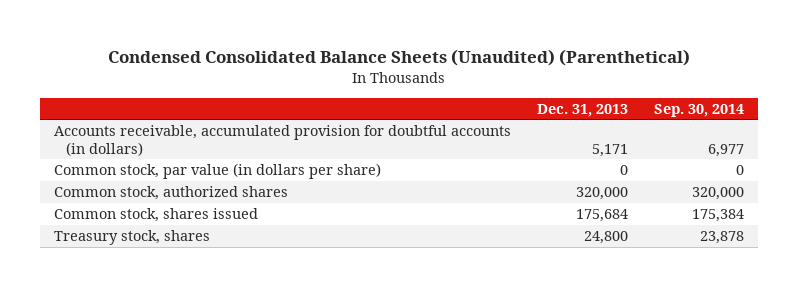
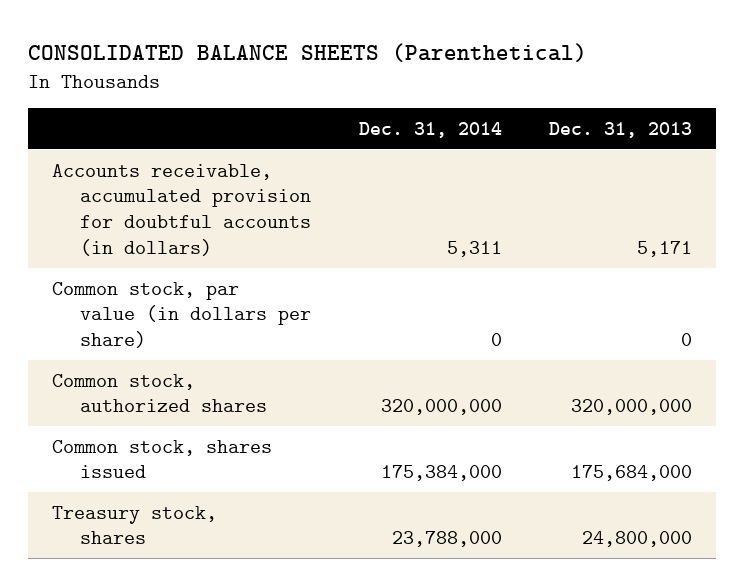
- Condensed Consolidated Balance Sheets (Unaudited) (Parenthetical)
+ CONSOLIDATED BALANCE SHEETS (Parenthetical)
- | Dec. 31, 2013 | Sep. 30, 2014
+ | Dec. 31, 2014 | Dec. 31, 2013
- Common stock, authorized shares | 320,000 | 320,000
- Common stock, shares issued | 175,684 | 175,384
- Treasury stock, shares | 24,800 | 23,878
+ Common stock, authorized shares | 320,000,000 | 320,000,000
+ Common stock, shares issued | 175,384,000 | 175,684,000
+ Treasury stock, shares | 23,788,000 | 24,800,000

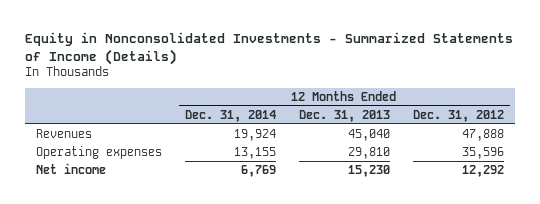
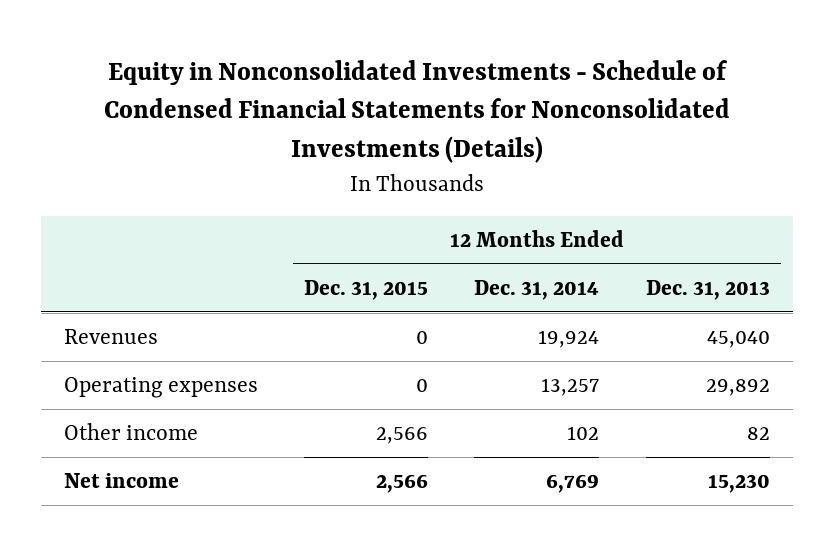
- Equity in Nonconsolidated Investments - Summarized Statements of Income (Details)
+ Equity in Nonconsolidated Investments - Schedule of Condensed Financial Statements for Nonconsolidated Investments (Details)
- | 12 Months Ended Dec. 31, 2014 | 12 Months Ended Dec. 31, 2013 | 12 Months Ended Dec. 31, 2012
+ | 12 Months Ended Dec. 31, 2015 | 12 Months Ended Dec. 31, 2014 | 12 Months Ended Dec. 31, 2013
- Operating expenses | 13,155 | 29,810 | 35,596
+ Operating expenses | 0 | 13,257 | 29,892
+ Other income | 2,566 | 102 | 82

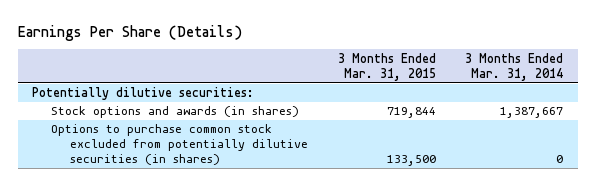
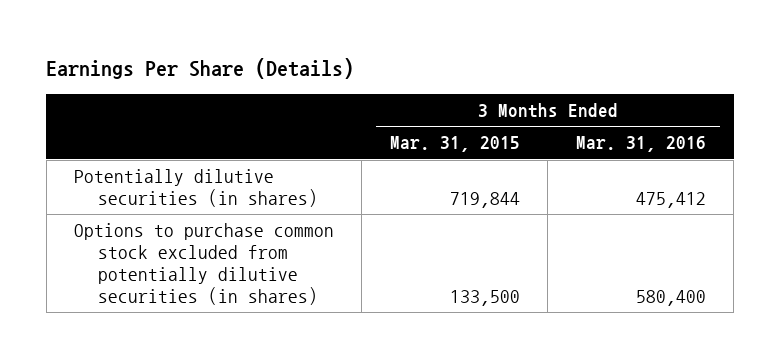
- | 3 Months Ended Mar. 31, 2015 | 3 Months Ended Mar. 31, 2014
+ | 3 Months Ended Mar. 31, 2015 | 3 Months Ended Mar. 31, 2016
- Potentially dilutive securities:
- Stock options and awards (in shares) | 719,844 | 1,387,667
+ Potentially dilutive securities (in shares) | 719,844 | 475,412

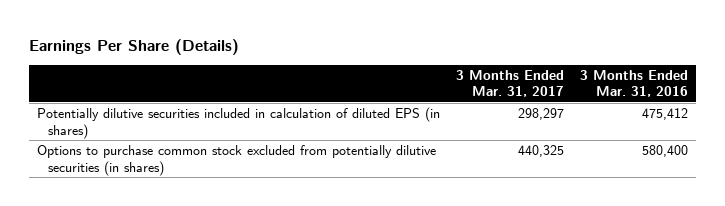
- | 3 Months Ended Mar. 31, 2015 | 3 Months Ended Mar. 31, 2016
+ | 3 Months Ended Mar. 31, 2017 | 3 Months Ended Mar. 31, 2016
- Potentially dilutive securities (in shares) | 719,844 | 475,412
+ Potentially dilutive securities included in calculation of diluted EPS (in shares) | 298,297 | 475,412

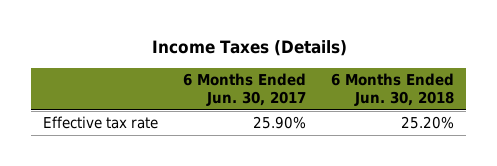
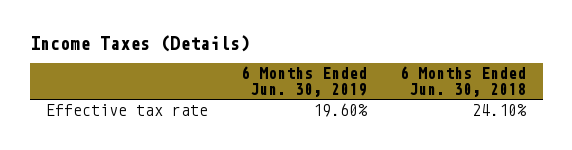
- | 6 Months Ended Jun. 30, 2017 | 6 Months Ended Jun. 30, 2018
+ | 6 Months Ended Jun. 30, 2019 | 6 Months Ended Jun. 30, 2018
- Effective tax rate | 25.90% | 25.20%
+ Effective tax rate | 19.60% | 24.10%

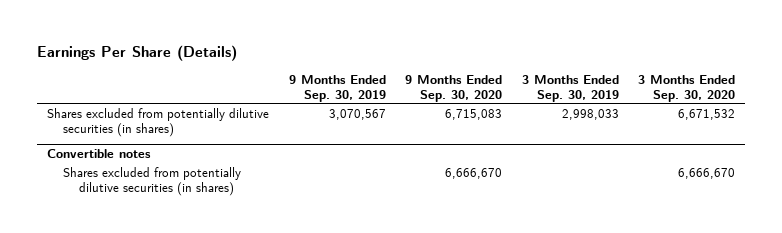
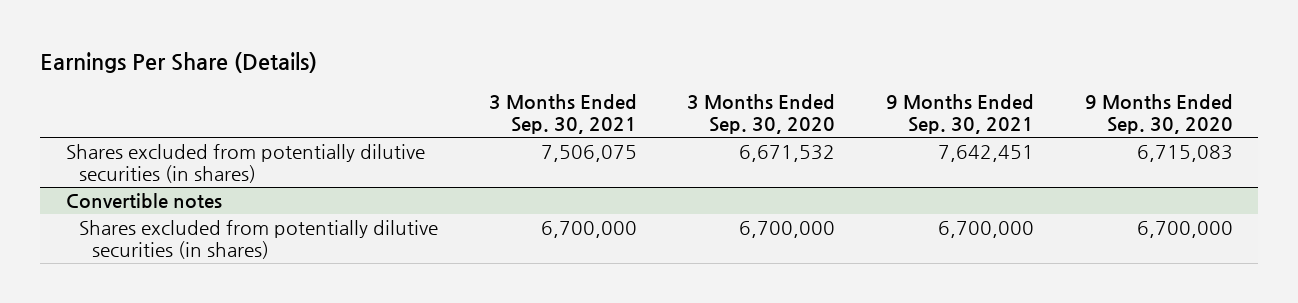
- | 9 Months Ended Sep. 30, 2019 | 9 Months Ended Sep. 30, 2020 | 3 Months Ended Sep. 30, 2019 | 3 Months Ended Sep. 30, 2020
+ | 3 Months Ended Sep. 30, 2021 | 3 Months Ended Sep. 30, 2020 | 9 Months Ended Sep. 30, 2021 | 9 Months Ended Sep. 30, 2020
@ Convertible notes
- Shares excluded from potentially dilutive securities (in shares) | | 6,666,670 | | 6,666,670
+ Shares excluded from potentially dilutive securities (in shares) | 6,700,000 | 6,700,000 | 6,700,000 | 6,700,000

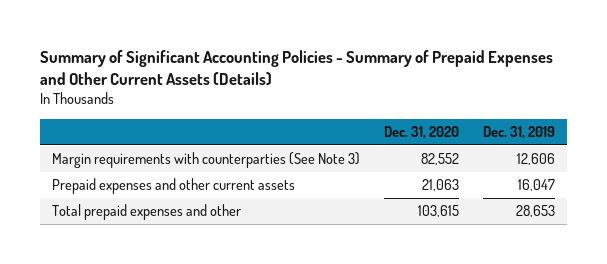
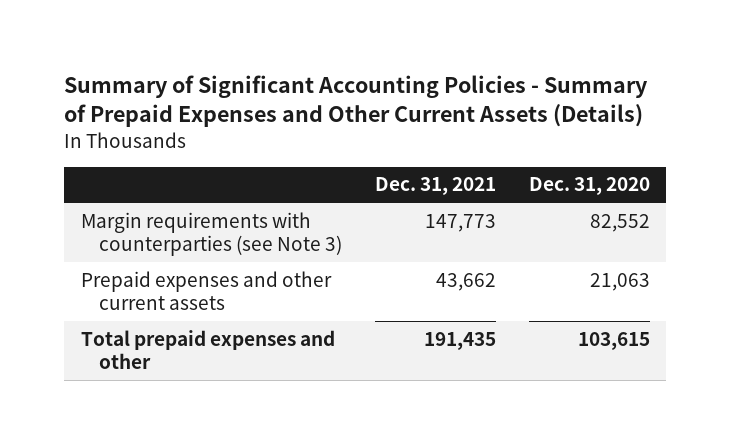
- | Dec. 31, 2020 | Dec. 31, 2019
+ | Dec. 31, 2021 | Dec. 31, 2020
- Margin requirements with counterparties (See Note 3) | 82,552 | 12,606
+ Margin requirements with counterparties (see Note 3) | 147,773 | 82,552

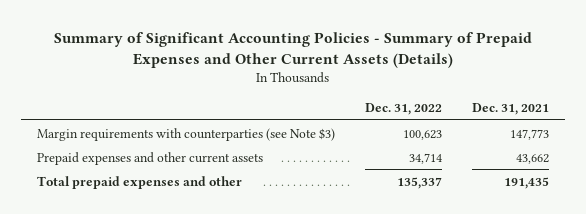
- | Dec. 31, 2021 | Dec. 31, 2020
+ | Dec. 31, 2022 | Dec. 31, 2021
- Margin requirements with counterparties (see Note 3) | 147,773 | 82,552
+ Margin requirements with counterparties (see Note $3) | 100,623 | 147,773

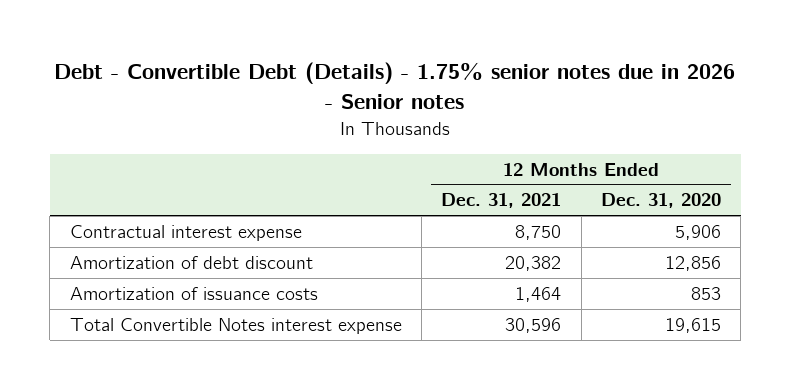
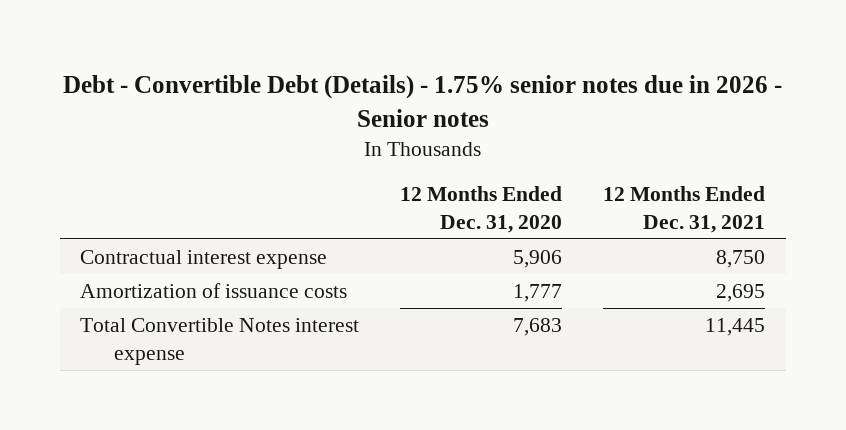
- | 12 Months Ended Dec. 31, 2021 | 12 Months Ended Dec. 31, 2020
+ | 12 Months Ended Dec. 31, 2020 | 12 Months Ended Dec. 31, 2021
- Amortization of debt discount | 20,382 | 12,856
- Amortization of issuance costs | 1,464 | 853
- Total Convertible Notes interest expense | 30,596 | 19,615
+ Amortization of issuance costs | 1,777 | 2,695
+ Total Convertible Notes interest expense | 7,683 | 11,445

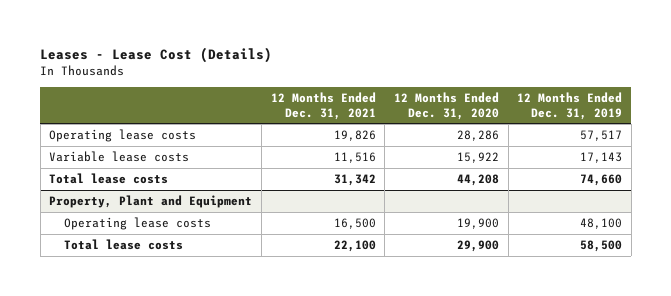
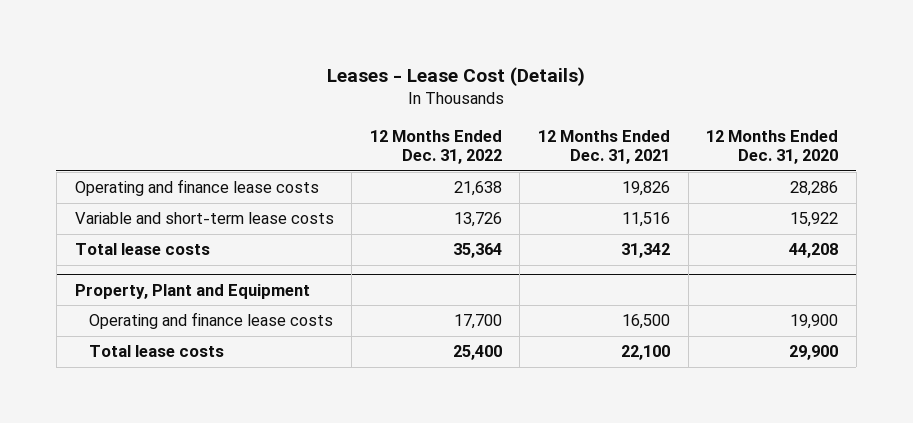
- | 12 Months Ended Dec. 31, 2021 | 12 Months Ended Dec. 31, 2020 | 12 Months Ended Dec. 31, 2019
+ | 12 Months Ended Dec. 31, 2022 | 12 Months Ended Dec. 31, 2021 | 12 Months Ended Dec. 31, 2020
- Operating lease costs | 19,826 | 28,286 | 57,517
- Variable lease costs | 11,516 | 15,922 | 17,143
+ Operating and finance lease costs | 21,638 | 19,826 | 28,286
+ Variable and short-term lease costs | 13,726 | 11,516 | 15,922
@ Property, Plant and Equipment
- Operating lease costs | 16,500 | 19,900 | 48,100
+ Operating and finance lease costs | 17,700 | 16,500 | 19,900

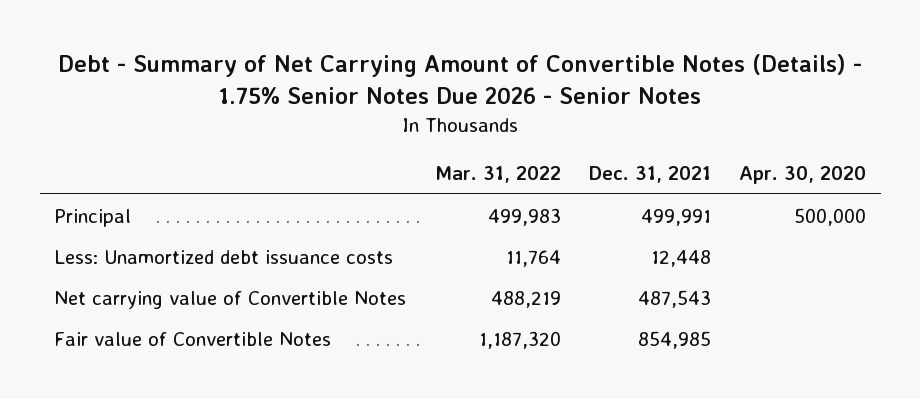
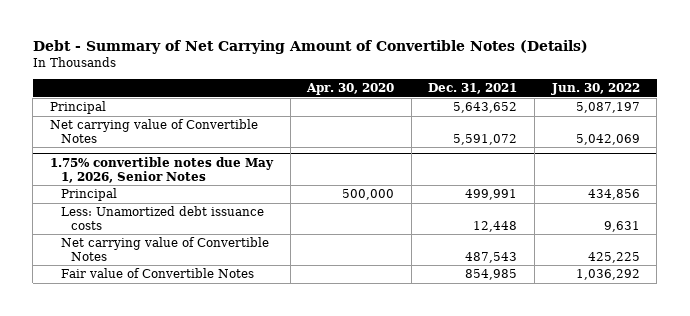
- Debt - Summary of Net Carrying Amount of Convertible Notes (Details) - 1.75% Senior Notes Due 2026 - Senior Notes
+ Debt - Summary of Net Carrying Amount of Convertible Notes (Details)
- | Mar. 31, 2022 | Dec. 31, 2021 | Apr. 30, 2020
+ | Apr. 30, 2020 | Dec. 31, 2021 | Jun. 30, 2022
+ Principal | | 5,643,652 | 5,087,197
+ Net carrying value of Convertible Notes | | 5,591,072 | 5,042,069
+ 1.75% convertible notes due May 1, 2026, Senior Notes

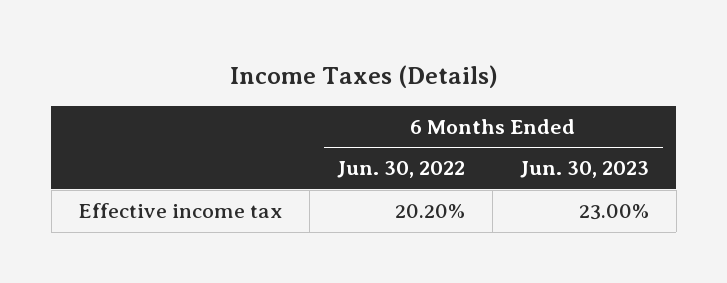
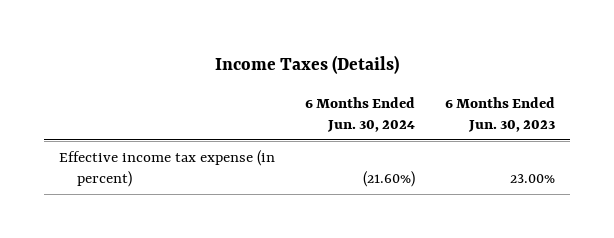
- | 6 Months Ended Jun. 30, 2022 | 6 Months Ended Jun. 30, 2023
+ | 6 Months Ended Jun. 30, 2024 | 6 Months Ended Jun. 30, 2023
- Effective income tax | 20.20% | 23.00%
+ Effective income tax expense (in percent) | (21.60%) | 23.00%

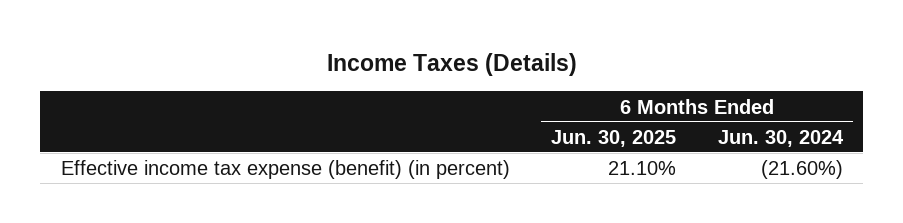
- | 6 Months Ended Jun. 30, 2024 | 6 Months Ended Jun. 30, 2023
+ | 6 Months Ended Jun. 30, 2025 | 6 Months Ended Jun. 30, 2024
- Effective income tax expense (in percent) | (21.60%) | 23.00%
+ Effective income tax expense (benefit) (in percent) | 21.10% | (21.60%)

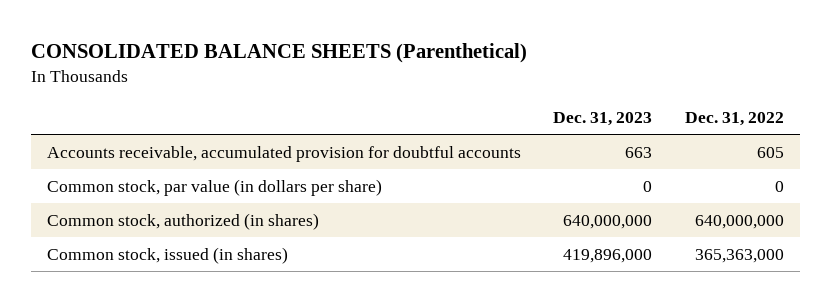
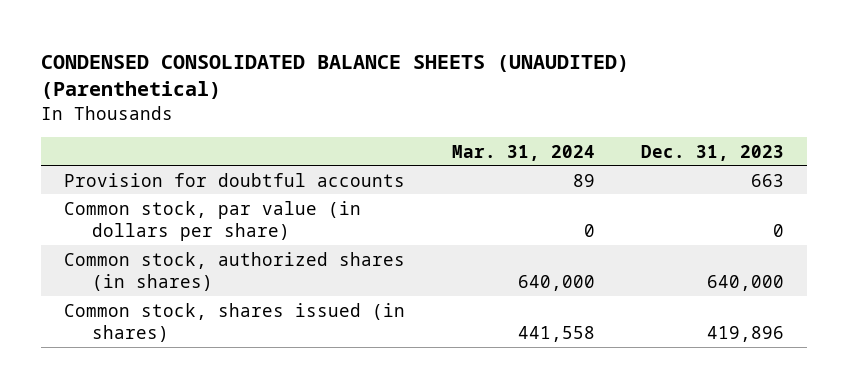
- CONSOLIDATED BALANCE SHEETS (Parenthetical)
+ CONDENSED CONSOLIDATED BALANCE SHEETS (UNAUDITED) (Parenthetical)
- | Dec. 31, 2023 | Dec. 31, 2022
+ | Mar. 31, 2024 | Dec. 31, 2023
- Accounts receivable, accumulated provision for doubtful accounts | 663 | 605
+ Provision for doubtful accounts | 89 | 663
- Common stock, authorized (in shares) | 640,000,000 | 640,000,000
- Common stock, issued (in shares) | 419,896,000 | 365,363,000
+ Common stock, authorized shares (in shares) | 640,000 | 640,000
+ Common stock, shares issued (in shares) | 441,558 | 419,896

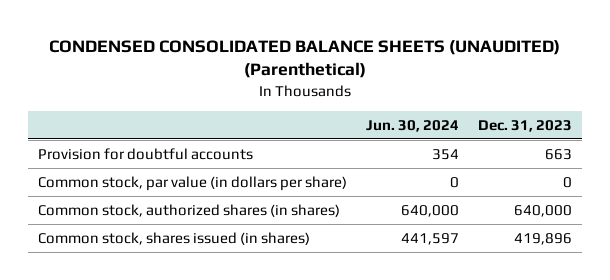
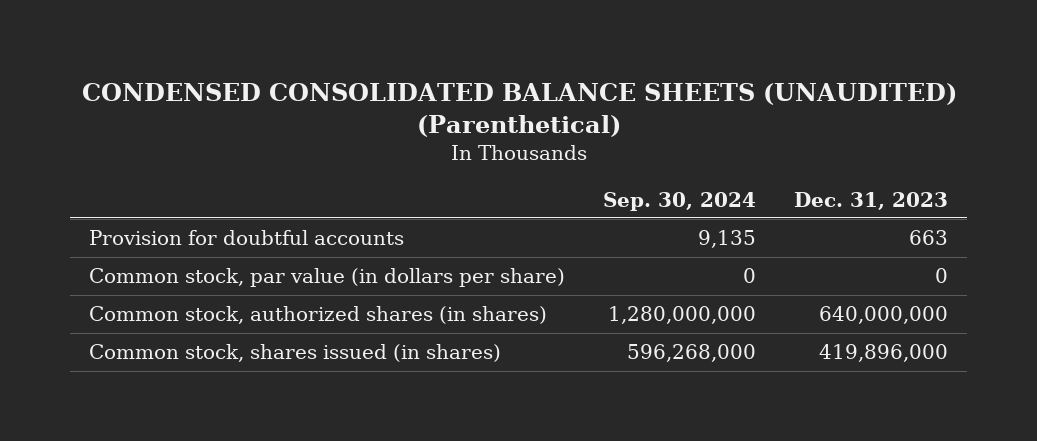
- | Jun. 30, 2024 | Dec. 31, 2023
+ | Sep. 30, 2024 | Dec. 31, 2023
- Common stock, authorized shares (in shares) | 640,000 | 640,000
- Common stock, shares issued (in shares) | 441,597 | 419,896
+ Common stock, authorized shares (in shares) | 1,280,000,000 | 640,000,000
+ Common stock, shares issued (in shares) | 596,268,000 | 419,896,000

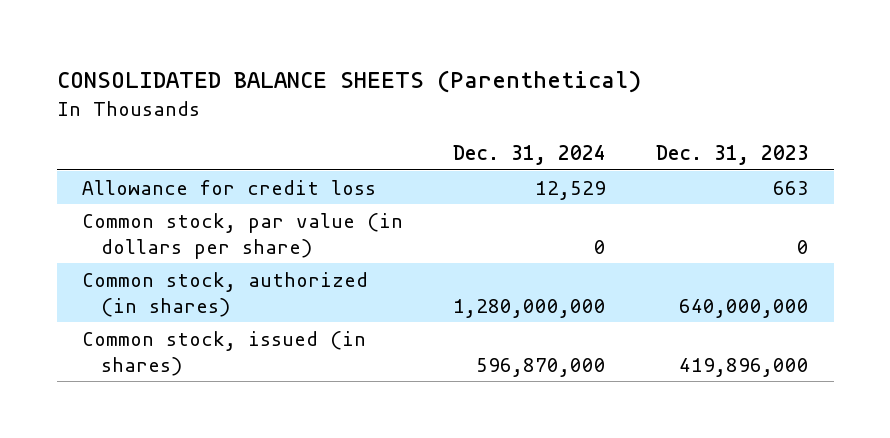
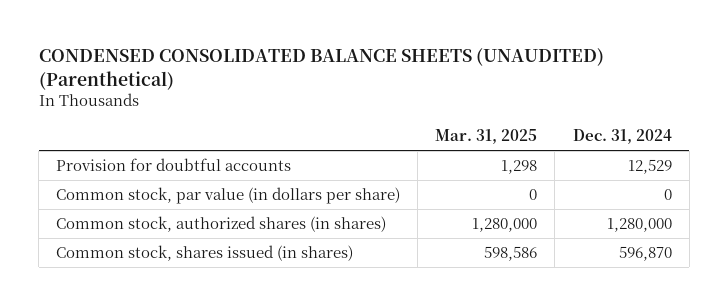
- CONSOLIDATED BALANCE SHEETS (Parenthetical)
+ CONDENSED CONSOLIDATED BALANCE SHEETS (UNAUDITED) (Parenthetical)
- | Dec. 31, 2024 | Dec. 31, 2023
+ | Mar. 31, 2025 | Dec. 31, 2024
- Allowance for credit loss | 12,529 | 663
+ Provision for doubtful accounts | 1,298 | 12,529
- Common stock, authorized (in shares) | 1,280,000,000 | 640,000,000
- Common stock, issued (in shares) | 596,870,000 | 419,896,000
+ Common stock, authorized shares (in shares) | 1,280,000 | 1,280,000
+ Common stock, shares issued (in shares) | 598,586 | 596,870

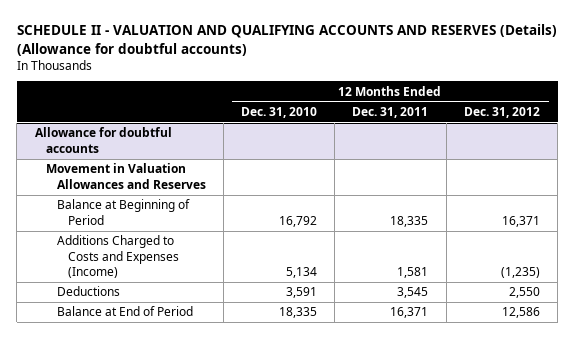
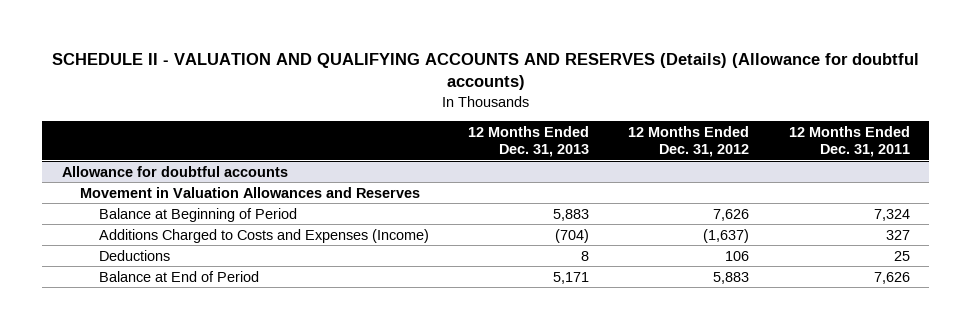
- | 12 Months Ended Dec. 31, 2010 | 12 Months Ended Dec. 31, 2011 | 12 Months Ended Dec. 31, 2012
+ | 12 Months Ended Dec. 31, 2013 | 12 Months Ended Dec. 31, 2012 | 12 Months Ended Dec. 31, 2011
@ Allowance for doubtful accounts
- Balance at Beginning of Period | 16,792 | 18,335 | 16,371
- Additions Charged to Costs and Expenses (Income) | 5,134 | 1,581 | (1,235)
- Deductions | 3,591 | 3,545 | 2,550
- Balance at End of Period | 18,335 | 16,371 | 12,586
+ Balance at Beginning of Period | 5,883 | 7,626 | 7,324
+ Additions Charged to Costs and Expenses (Income) | (704) | (1,637) | 327
+ Deductions | 8 | 106 | 25
+ Balance at End of Period | 5,171 | 5,883 | 7,626

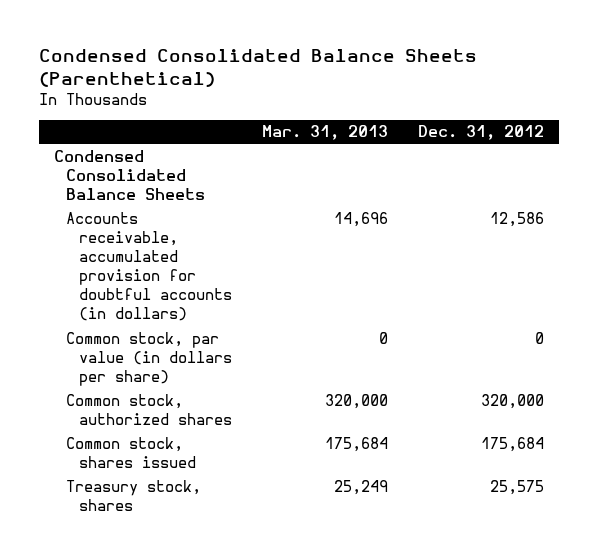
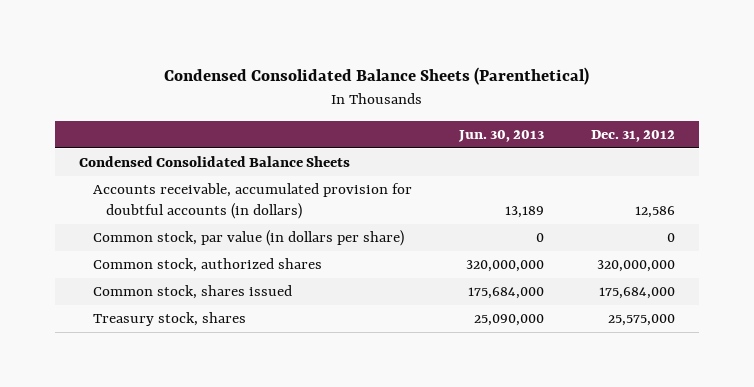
- | Mar. 31, 2013 | Dec. 31, 2012
+ | Jun. 30, 2013 | Dec. 31, 2012
- Common stock, authorized shares | 320,000 | 320,000
- Common stock, shares issued | 175,684 | 175,684
- Treasury stock, shares | 25,249 | 25,575
+ Common stock, authorized shares | 320,000,000 | 320,000,000
+ Common stock, shares issued | 175,684,000 | 175,684,000
+ Treasury stock, shares | 25,090,000 | 25,575,000

